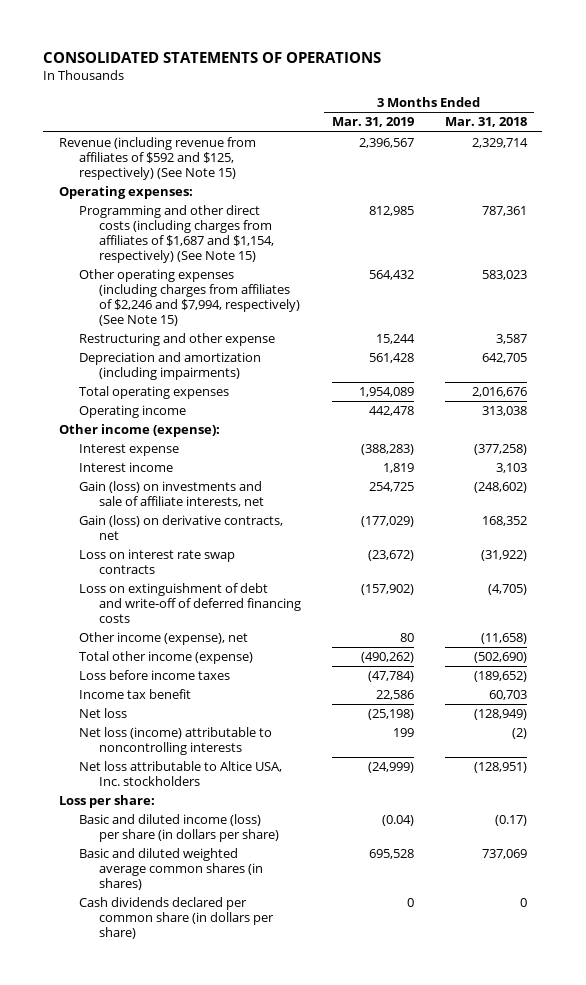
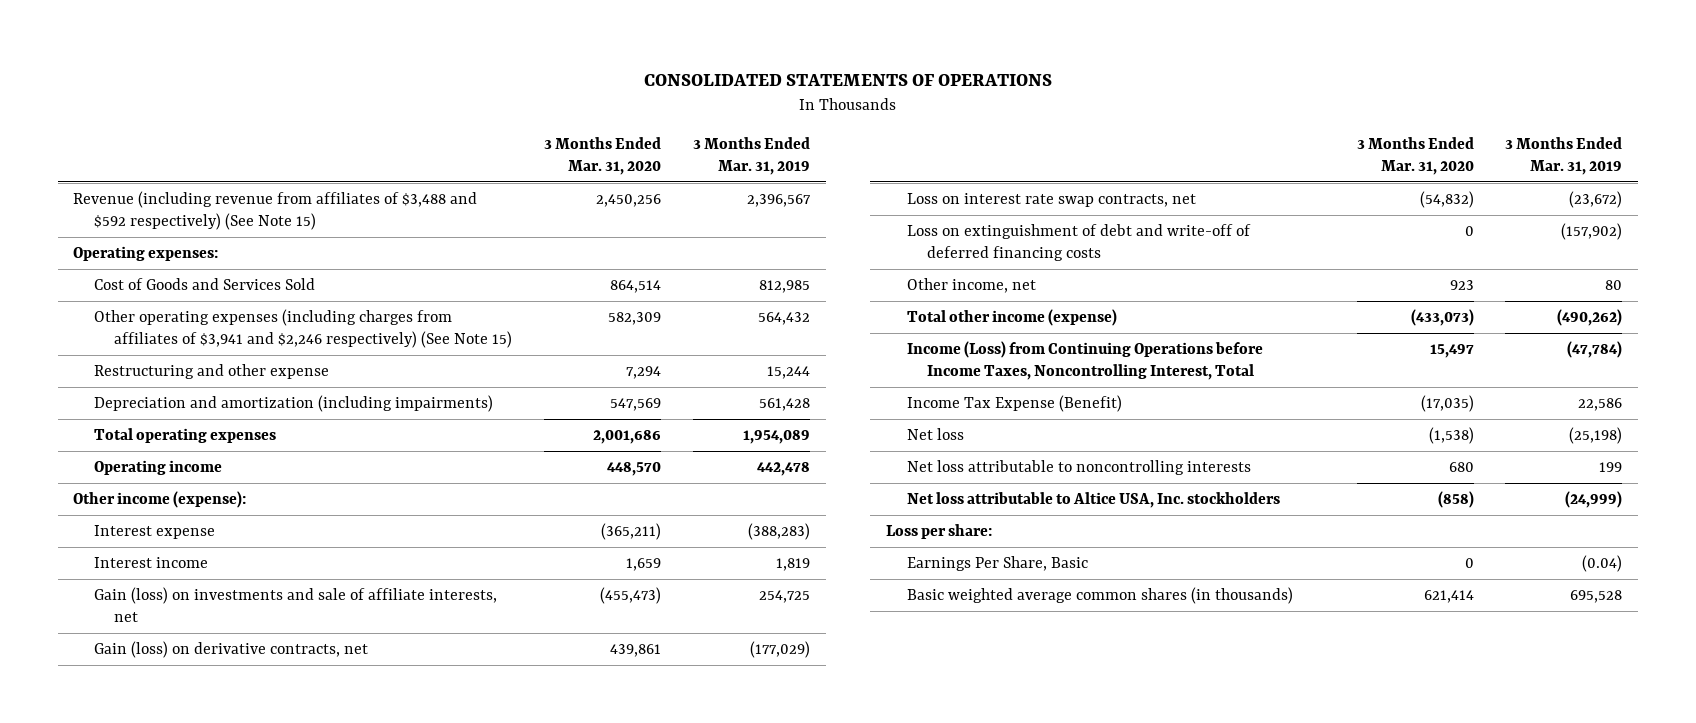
- | 3 Months Ended Mar. 31, 2019 | 3 Months Ended Mar. 31, 2018
+ | 3 Months Ended Mar. 31, 2020 | 3 Months Ended Mar. 31, 2019
- Revenue (including revenue from affiliates of $592 and $125, respectively) (See Note 15) | 2,396,567 | 2,329,714
+ Revenue (including revenue from affiliates of $3,488 and $592 respectively) (See Note 15) | 2,450,256 | 2,396,567
- Programming and other direct costs (including charges from affiliates of $1,687 and $1,154, respectively) (See Note 15) | 812,985 | 787,361
- Other operating expenses (including charges from affiliates of $2,246 and $7,994, respectively) (See Note 15) | 564,432 | 583,023
+ Cost of Goods and Services Sold | 864,514 | 812,985
+ Other operating expenses (including charges from affiliates of $3,941 and $2,246 respectively) (See Note 15) | 582,309 | 564,432
- Loss on interest rate swap contracts | (23,672) | (31,922)
+ Loss on interest rate swap contracts, net | (54,832) | (23,672)
- Other income (expense), net | 80 | (11,658)
+ Other income, net | 923 | 80
- Loss before income taxes | (47,784) | (189,652)
- Income tax benefit | 22,586 | 60,703
+ Income (Loss) from Continuing Operations before Income Taxes, Noncontrolling Interest, Total | 15,497 | (47,784)
+ Income Tax Expense (Benefit) | (17,035) | 22,586
- Net loss (income) attributable to noncontrolling interests | 199 | (2)
+ Net loss attributable to noncontrolling interests | 680 | 199
- Basic and diluted income (loss) per share (in dollars per share) | (0.04) | (0.17)
- Basic and diluted weighted average common shares (in shares) | 695,528 | 737,069
- Cash dividends declared per common share (in dollars per share) | 0 | 0
+ Earnings Per Share, Basic | 0 | (0.04)
+ Basic weighted average common shares (in thousands) | 621,414 | 695,528

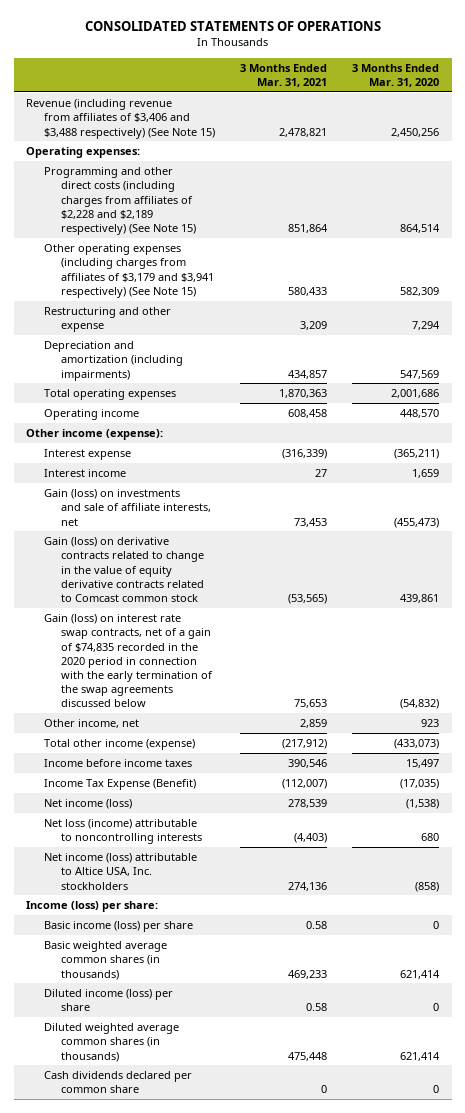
- | 3 Months Ended Mar. 31, 2020 | 3 Months Ended Mar. 31, 2019
+ | 3 Months Ended Mar. 31, 2021 | 3 Months Ended Mar. 31, 2020
- Revenue (including revenue from affiliates of $3,488 and $592 respectively) (See Note 15) | 2,450,256 | 2,396,567
+ Revenue (including revenue from affiliates of $3,406 and $3,488 respectively) (See Note 15) | 2,478,821 | 2,450,256
- Cost of Goods and Services Sold | 864,514 | 812,985
- Other operating expenses (including charges from affiliates of $3,941 and $2,246 respectively) (See Note 15) | 582,309 | 564,432
+ Programming and other direct costs (including charges from affiliates of $2,228 and $2,189 respectively) (See Note 15) | 851,864 | 864,514
+ Other operating expenses (including charges from affiliates of $3,179 and $3,941 respectively) (See Note 15) | 580,433 | 582,309
- Gain (loss) on derivative contracts, net | 439,861 | (177,029)
- Loss on interest rate swap contracts, net | (54,832) | (23,672)
- Loss on extinguishment of debt and write-off of deferred financing costs | 0 | (157,902)
+ Gain (loss) on derivative contracts related to change in the value of equity derivative contracts related to Comcast common stock | (53,565) | 439,861
+ Gain (loss) on interest rate swap contracts, net of a gain of $74,835 recorded in the 2020 period in connection with the early termination of the swap agreements discussed below | 75,653 | (54,832)
- Income (Loss) from Continuing Operations before Income Taxes, Noncontrolling Interest, Total | 15,497 | (47,784)
+ Income before income taxes | 390,546 | 15,497
- Net loss | (1,538) | (25,198)
- Net loss attributable to noncontrolling interests | 680 | 199
- Net loss attributable to Altice USA, Inc. stockholders | (858) | (24,999)
- Loss per share:
- Earnings Per Share, Basic | 0 | (0.04)
+ Net income (loss) | 278,539 | (1,538)
+ Net loss (income) attributable to noncontrolling interests | (4,403) | 680
+ Net income (loss) attributable to Altice USA, Inc. stockholders | 274,136 | (858)
+ Income (loss) per share:
+ Basic income (loss) per share | 0.58 | 0
+ Diluted income (loss) per share | 0.58 | 0
+ Diluted weighted average common shares (in thousands) | 475,448 | 621,414
+ Cash dividends declared per common share | 0 | 0

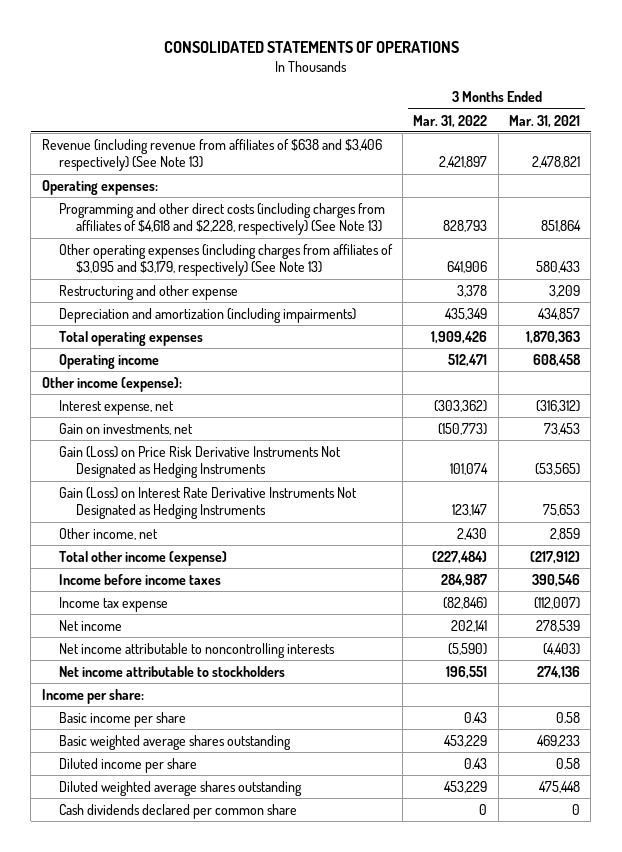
- | 3 Months Ended Mar. 31, 2021 | 3 Months Ended Mar. 31, 2020
+ | 3 Months Ended Mar. 31, 2022 | 3 Months Ended Mar. 31, 2021
- Revenue (including revenue from affiliates of $3,406 and $3,488 respectively) (See Note 15) | 2,478,821 | 2,450,256
+ Revenue (including revenue from affiliates of $638 and $3,406 respectively) (See Note 13) | 2,421,897 | 2,478,821
- Programming and other direct costs (including charges from affiliates of $2,228 and $2,189 respectively) (See Note 15) | 851,864 | 864,514
- Other operating expenses (including charges from affiliates of $3,179 and $3,941 respectively) (See Note 15) | 580,433 | 582,309
+ Programming and other direct costs (including charges from affiliates of $4,618 and $2,228, respectively) (See Note 13) | 828,793 | 851,864
+ Other operating expenses (including charges from affiliates of $3,095 and $3,179, respectively) (See Note 13) | 641,906 | 580,433
- Interest expense | (316,339) | (365,211)
- Interest income | 27 | 1,659
- Gain (loss) on investments and sale of affiliate interests, net | 73,453 | (455,473)
- Gain (loss) on derivative contracts related to change in the value of equity derivative contracts related to Comcast common stock | (53,565) | 439,861
- Gain (loss) on interest rate swap contracts, net of a gain of $74,835 recorded in the 2020 period in connection with the early termination of the swap agreements discussed below | 75,653 | (54,832)
+ Interest expense, net | (303,362) | (316,312)
+ Gain on investments, net | (150,773) | 73,453
+ Gain (Loss) on Price Risk Derivative Instruments Not Designated as Hedging Instruments | 101,074 | (53,565)
+ Gain (Loss) on Interest Rate Derivative Instruments Not Designated as Hedging Instruments | 123,147 | 75,653
- Income Tax Expense (Benefit) | (112,007) | (17,035)
- Net income (loss) | 278,539 | (1,538)
- Net loss (income) attributable to noncontrolling interests | (4,403) | 680
- Net income (loss) attributable to Altice USA, Inc. stockholders | 274,136 | (858)
- Income (loss) per share:
- Basic income (loss) per share | 0.58 | 0
- Basic weighted average common shares (in thousands) | 469,233 | 621,414
- Diluted income (loss) per share | 0.58 | 0
- Diluted weighted average common shares (in thousands) | 475,448 | 621,414
+ Income tax expense | (82,846) | (112,007)
+ Net income | 202,141 | 278,539
+ Net income attributable to noncontrolling interests | (5,590) | (4,403)
+ Net income attributable to stockholders | 196,551 | 274,136
+ Income per share:
+ Basic income per share | 0.43 | 0.58
+ Basic weighted average shares outstanding | 453,229 | 469,233
+ Diluted income per share | 0.43 | 0.58
+ Diluted weighted average shares outstanding | 453,229 | 475,448

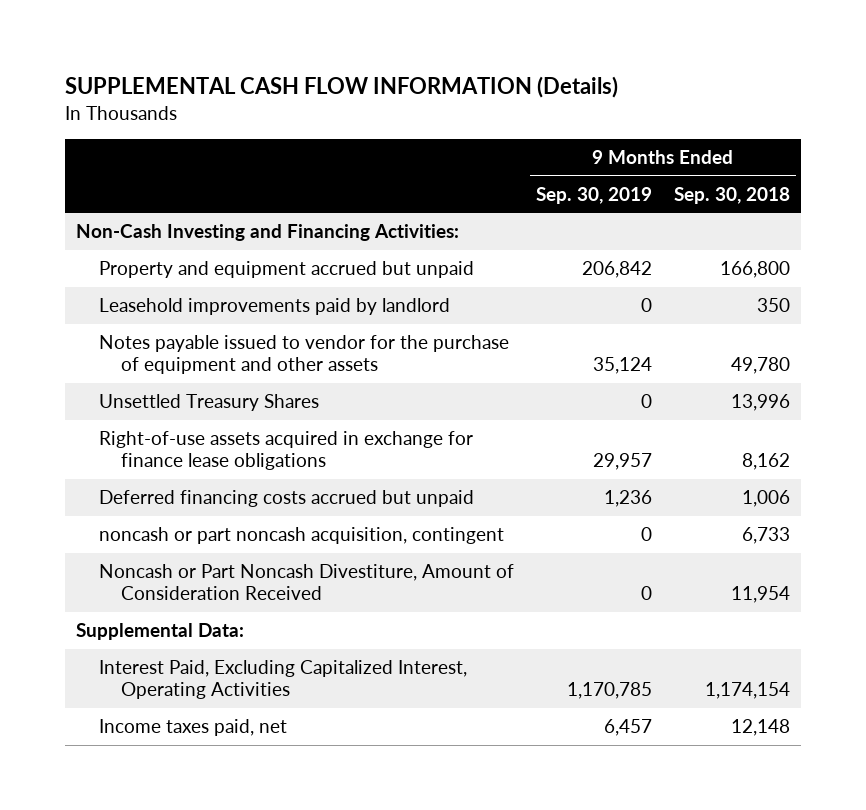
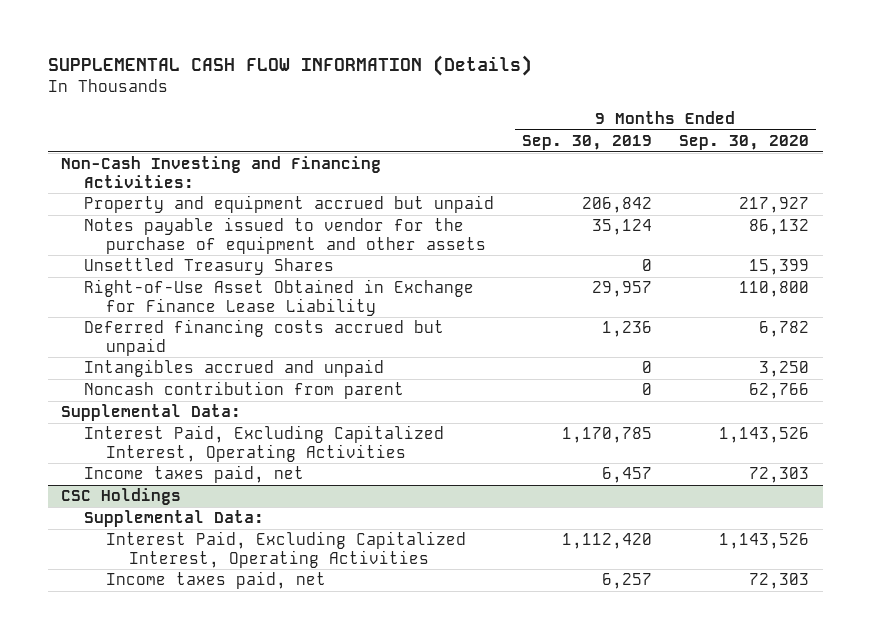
- | 9 Months Ended Sep. 30, 2019 | 9 Months Ended Sep. 30, 2018
+ | 9 Months Ended Sep. 30, 2019 | 9 Months Ended Sep. 30, 2020
- Leasehold improvements paid by landlord | 0 | 350
- Right-of-use assets acquired in exchange for finance lease obligations | 29,957 | 8,162
+ Right-of-Use Asset Obtained in Exchange for Finance Lease Liability | 29,957 | 110,800
- noncash or part noncash acquisition, contingent | 0 | 6,733
- Noncash or Part Noncash Divestiture, Amount of Consideration Received | 0 | 11,954
+ Intangibles accrued and unpaid | 0 | 3,250
+ Noncash contribution from parent | 0 | 62,766
+ CSC Holdings
+ Supplemental Data:
+ Interest Paid, Excluding Capitalized Interest, Operating Activities | 1,112,420 | 1,143,526
+ Income taxes paid, net | 6,257 | 72,303

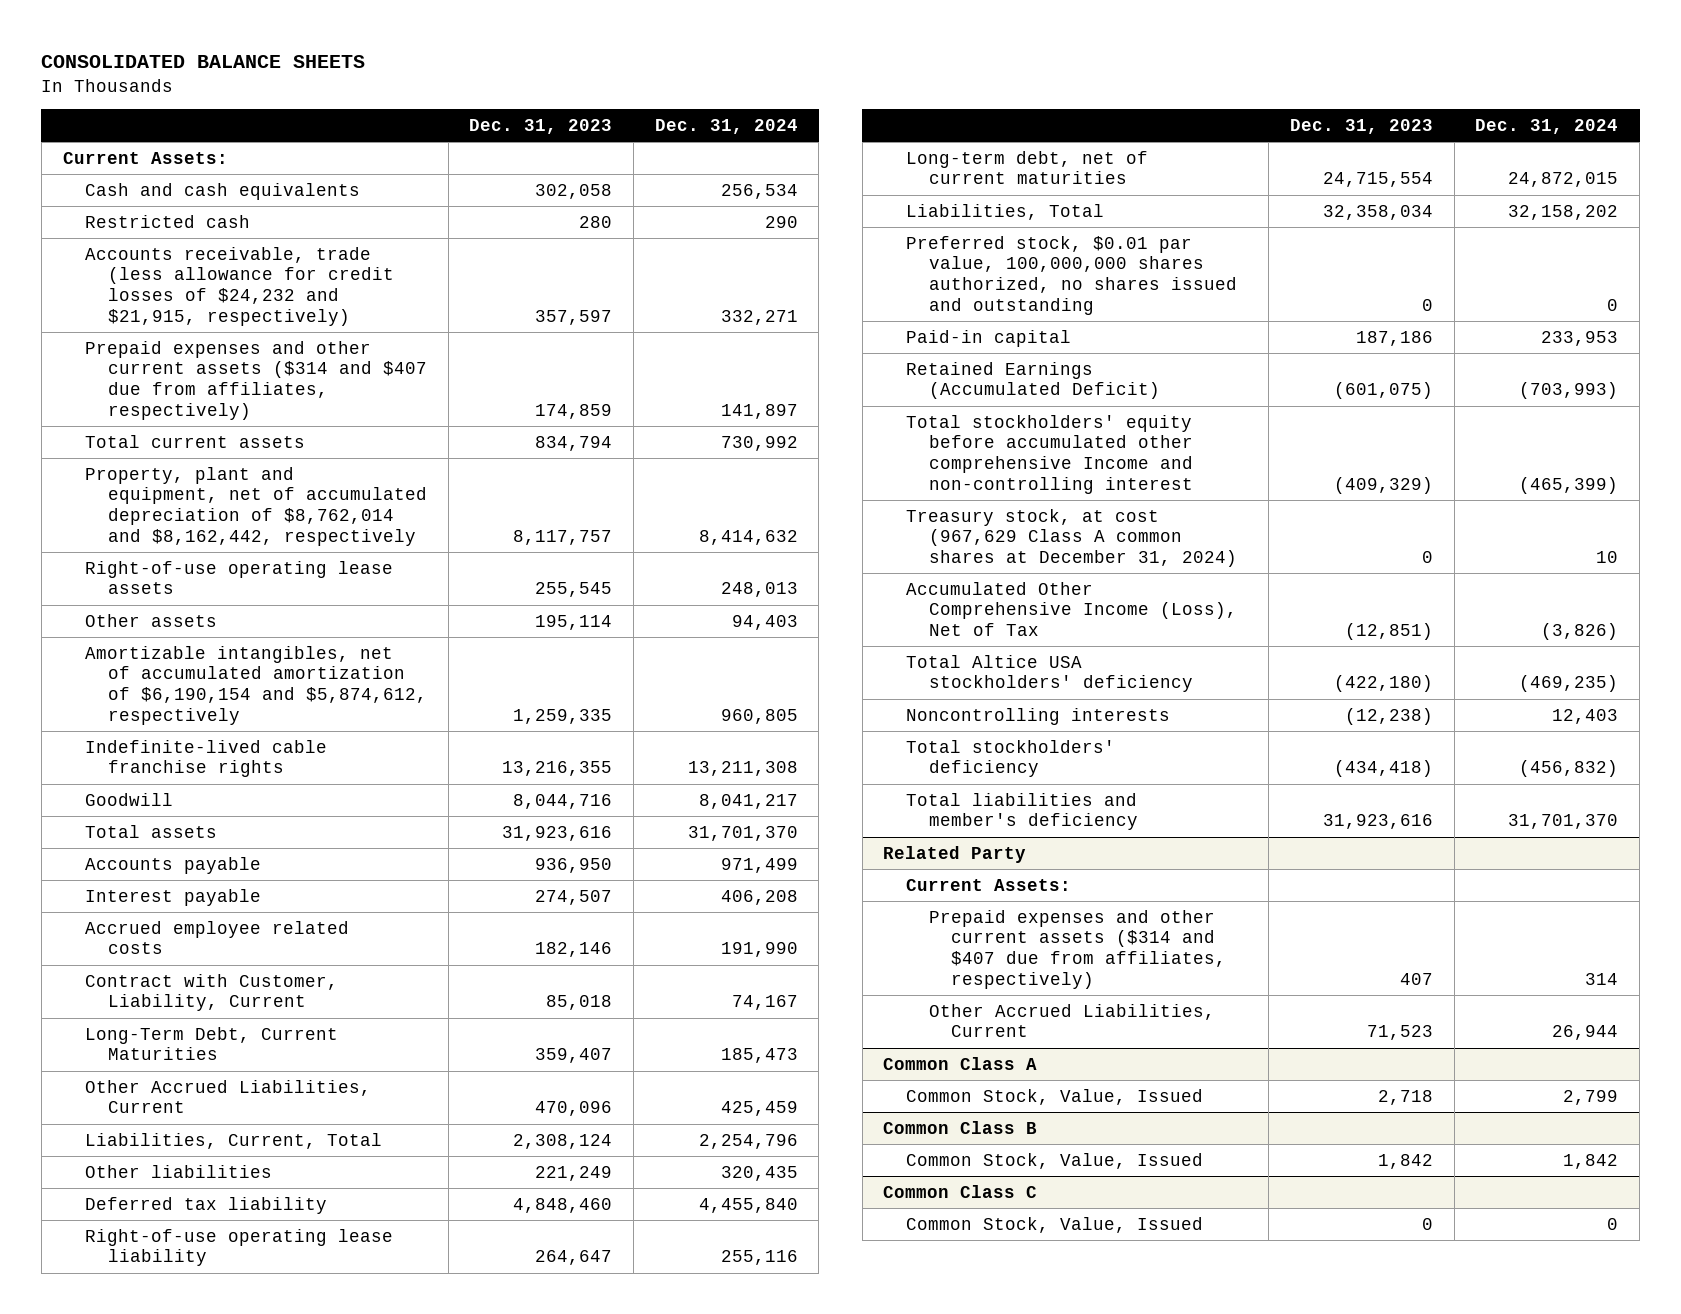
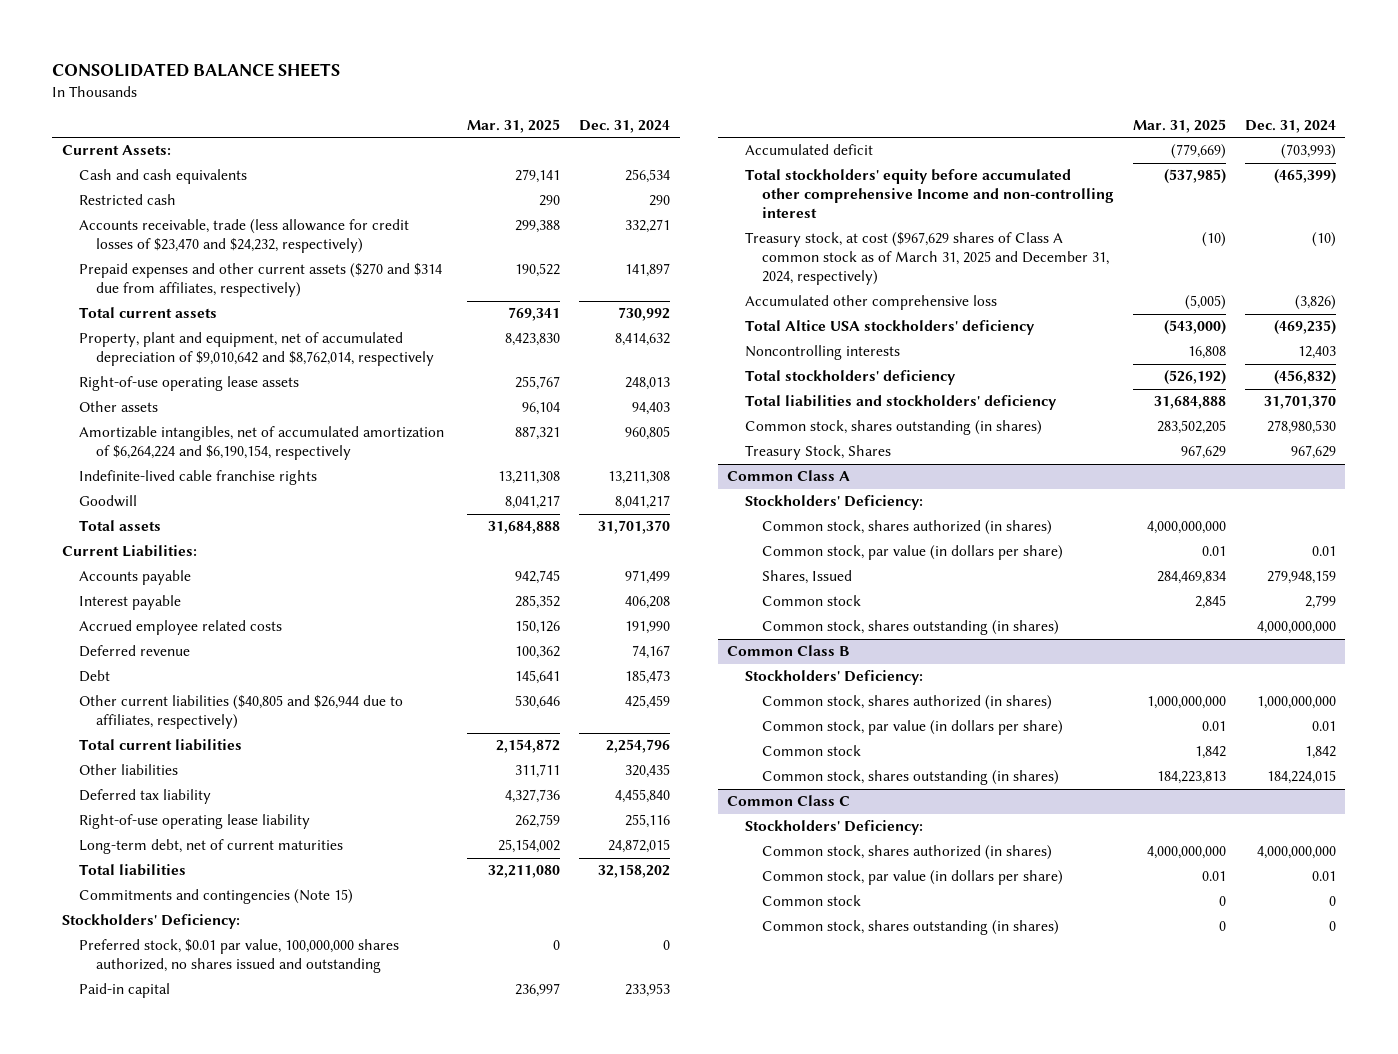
- | Dec. 31, 2023 | Dec. 31, 2024
+ | Mar. 31, 2025 | Dec. 31, 2024
- Accounts receivable, trade (less allowance for credit losses of $24,232 and $21,915, respectively) | 357,597 | 332,271
- Prepaid expenses and other current assets ($314 and $407 due from affiliates, respectively) | 174,859 | 141,897
+ Accounts receivable, trade (less allowance for credit losses of $23,470 and $24,232, respectively) | 299,388 | 332,271
+ Prepaid expenses and other current assets ($270 and $314 due from affiliates, respectively) | 190,522 | 141,897
- Property, plant and equipment, net of accumulated depreciation of $8,762,014 and $8,162,442, respectively | 8,117,757 | 8,414,632
+ Property, plant and equipment, net of accumulated depreciation of $9,010,642 and $8,762,014, respectively | 8,423,830 | 8,414,632
- Amortizable intangibles, net of accumulated amortization of $6,190,154 and $5,874,612, respectively | 1,259,335 | 960,805
+ Amortizable intangibles, net of accumulated amortization of $6,264,224 and $6,190,154, respectively | 887,321 | 960,805
+ Current Liabilities:
- Contract with Customer, Liability, Current | 85,018 | 74,167
- Long-Term Debt, Current Maturities | 359,407 | 185,473
- Other Accrued Liabilities, Current | 470,096 | 425,459
- Liabilities, Current, Total | 2,308,124 | 2,254,796
+ Deferred revenue | 100,362 | 74,167
+ Debt | 145,641 | 185,473
+ Other current liabilities ($40,805 and $26,944 due to affiliates, respectively) | 530,646 | 425,459
+ Total current liabilities | 2,154,872 | 2,254,796
- Liabilities, Total | 32,358,034 | 32,158,202
+ Total liabilities | 32,211,080 | 32,158,202
+ Commitments and contingencies (Note 15)
+ Stockholders' Deficiency:
- Retained Earnings (Accumulated Deficit) | (601,075) | (703,993)
+ Accumulated deficit | (779,669) | (703,993)
- Treasury stock, at cost (967,629 Class A common shares at December 31, 2024) | 0 | 10
- Accumulated Other Comprehensive Income (Loss), Net of Tax | (12,851) | (3,826)
+ Treasury stock, at cost ($967,629 shares of Class A common stock as of March 31, 2025 and December 31, 2024, respectively) | (10) | (10)
+ Accumulated other comprehensive loss | (5,005) | (3,826)
- Total liabilities and member's deficiency | 31,923,616 | 31,701,370
- Related Party
- Current Assets:
- Prepaid expenses and other current assets ($314 and $407 due from affiliates, respectively) | 407 | 314
- Other Accrued Liabilities, Current | 71,523 | 26,944
+ Total liabilities and stockholders' deficiency | 31,684,888 | 31,701,370
+ Common stock, shares outstanding (in shares) | 283,502,205 | 278,980,530
+ Treasury Stock, Shares | 967,629 | 967,629
@ Common Class A
- Common Stock, Value, Issued | 2,718 | 2,799
+ Stockholders' Deficiency:
+ Common stock, shares authorized (in shares) | 4,000,000,000 |
+ Common stock, par value (in dollars per share) | 0.01 | 0.01
+ Shares, Issued | 284,469,834 | 279,948,159
+ Common stock | 2,845 | 2,799
+ Common stock, shares outstanding (in shares) | | 4,000,000,000
@ Common Class B
- Common Stock, Value, Issued | 1,842 | 1,842
+ Stockholders' Deficiency:
+ Common stock, shares authorized (in shares) | 1,000,000,000 | 1,000,000,000
+ Common stock, par value (in dollars per share) | 0.01 | 0.01
+ Common stock | 1,842 | 1,842
+ Common stock, shares outstanding (in shares) | 184,223,813 | 184,224,015
@ Common Class C
- Common Stock, Value, Issued | 0 | 0
+ Stockholders' Deficiency:
+ Common stock, shares authorized (in shares) | 4,000,000,000 | 4,000,000,000
+ Common stock, par value (in dollars per share) | 0.01 | 0.01
+ Common stock | 0 | 0
+ Common stock, shares outstanding (in shares) | 0 | 0

